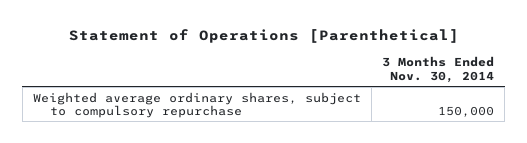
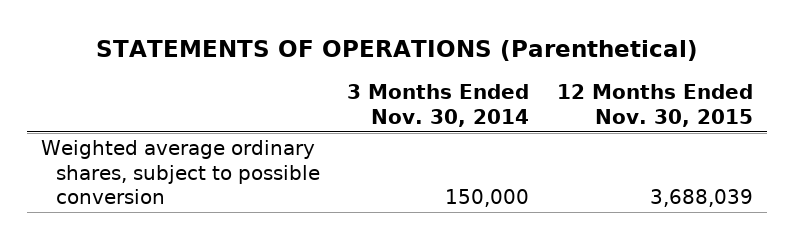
- Statement of Operations [Parenthetical]
+ STATEMENTS OF OPERATIONS (Parenthetical)
- | 3 Months Ended Nov. 30, 2014
+ | 3 Months Ended Nov. 30, 2014 | 12 Months Ended Nov. 30, 2015
- Weighted average ordinary shares, subject to compulsory repurchase | 150,000
+ Weighted average ordinary shares, subject to possible conversion | 150,000 | 3,688,039

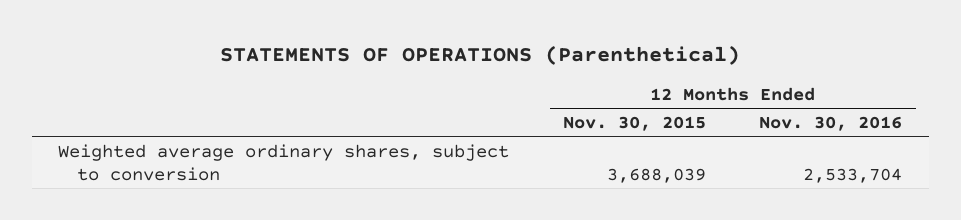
- | 3 Months Ended Nov. 30, 2014 | 12 Months Ended Nov. 30, 2015
+ | 12 Months Ended Nov. 30, 2015 | 12 Months Ended Nov. 30, 2016
- Weighted average ordinary shares, subject to possible conversion | 150,000 | 3,688,039
+ Weighted average ordinary shares, subject to conversion | 3,688,039 | 2,533,704

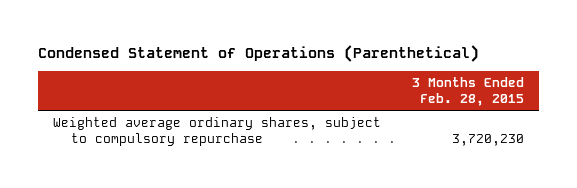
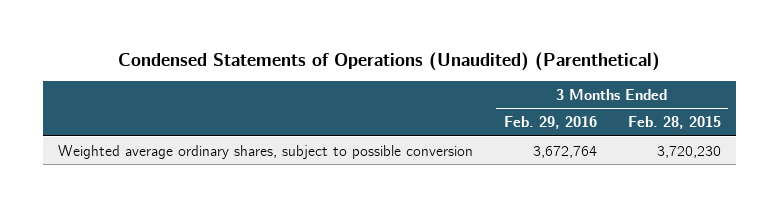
- Condensed Statement of Operations (Parenthetical)
+ Condensed Statements of Operations (Unaudited) (Parenthetical)
- | 3 Months Ended Feb. 28, 2015
+ | 3 Months Ended Feb. 29, 2016 | 3 Months Ended Feb. 28, 2015
- Weighted average ordinary shares, subject to compulsory repurchase | 3,720,230
+ Weighted average ordinary shares, subject to possible conversion | 3,672,764 | 3,720,230

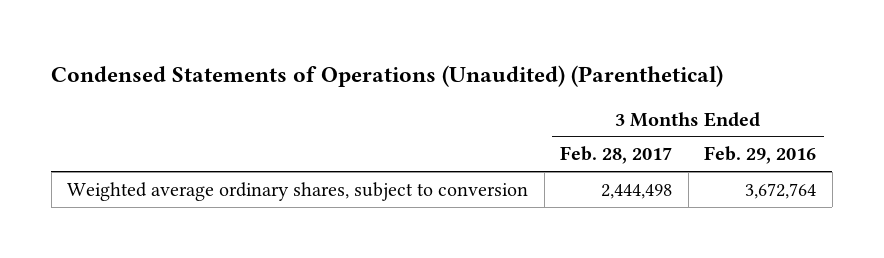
- | 3 Months Ended Feb. 29, 2016 | 3 Months Ended Feb. 28, 2015
+ | 3 Months Ended Feb. 28, 2017 | 3 Months Ended Feb. 29, 2016
- Weighted average ordinary shares, subject to possible conversion | 3,672,764 | 3,720,230
+ Weighted average ordinary shares, subject to conversion | 2,444,498 | 3,672,764

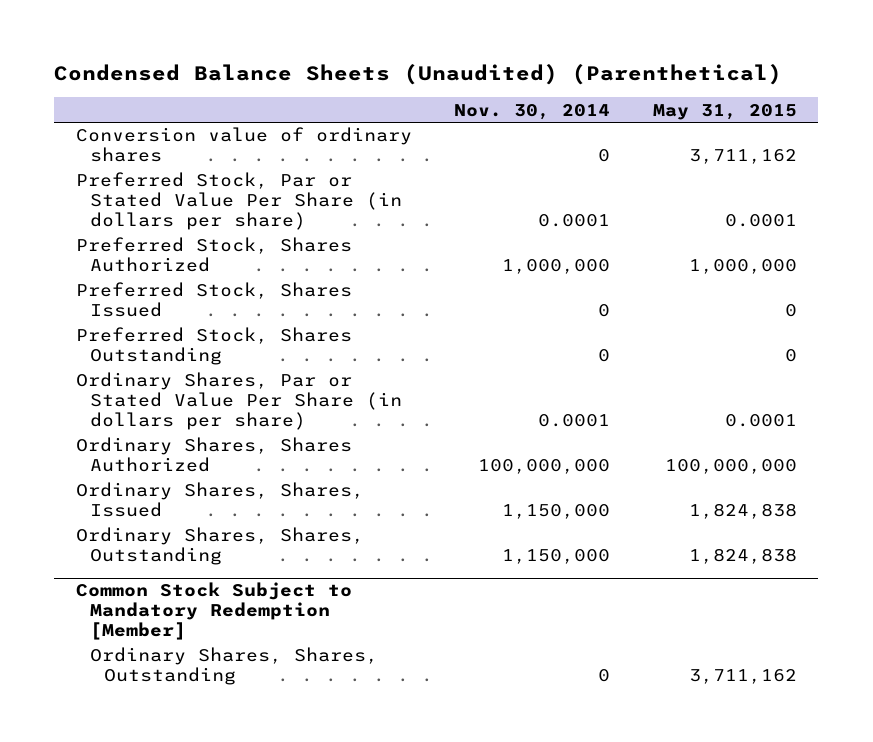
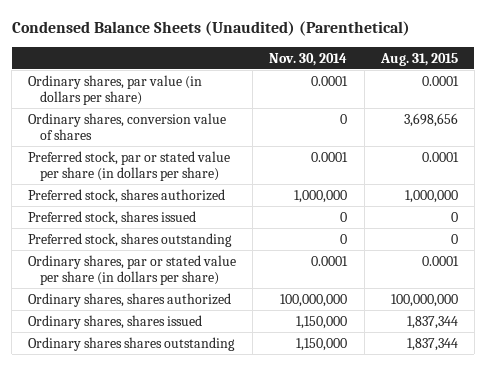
- | Nov. 30, 2014 | May 31, 2015
+ | Nov. 30, 2014 | Aug. 31, 2015
- Conversion value of ordinary shares | 0 | 3,711,162
- Preferred Stock, Par or Stated Value Per Share (in dollars per share) | 0.0001 | 0.0001
- Preferred Stock, Shares Authorized | 1,000,000 | 1,000,000
- Preferred Stock, Shares Issued | 0 | 0
- Preferred Stock, Shares Outstanding | 0 | 0
- Ordinary Shares, Par or Stated Value Per Share (in dollars per share) | 0.0001 | 0.0001
- Ordinary Shares, Shares Authorized | 100,000,000 | 100,000,000
- Ordinary Shares, Shares, Issued | 1,150,000 | 1,824,838
- Ordinary Shares, Shares, Outstanding | 1,150,000 | 1,824,838
- Common Stock Subject to Mandatory Redemption [Member]
- Ordinary Shares, Shares, Outstanding | 0 | 3,711,162
+ Ordinary shares, par value (in dollars per share) | 0.0001 | 0.0001
+ Ordinary shares, conversion value of shares | 0 | 3,698,656
+ Preferred stock, par or stated value per share (in dollars per share) | 0.0001 | 0.0001
+ Preferred stock, shares authorized | 1,000,000 | 1,000,000
+ Preferred stock, shares issued | 0 | 0
+ Preferred stock, shares outstanding | 0 | 0
+ Ordinary shares, par or stated value per share (in dollars per share) | 0.0001 | 0.0001
+ Ordinary shares, shares authorized | 100,000,000 | 100,000,000
+ Ordinary shares, shares issued | 1,150,000 | 1,837,344
+ Ordinary shares shares outstanding | 1,150,000 | 1,837,344

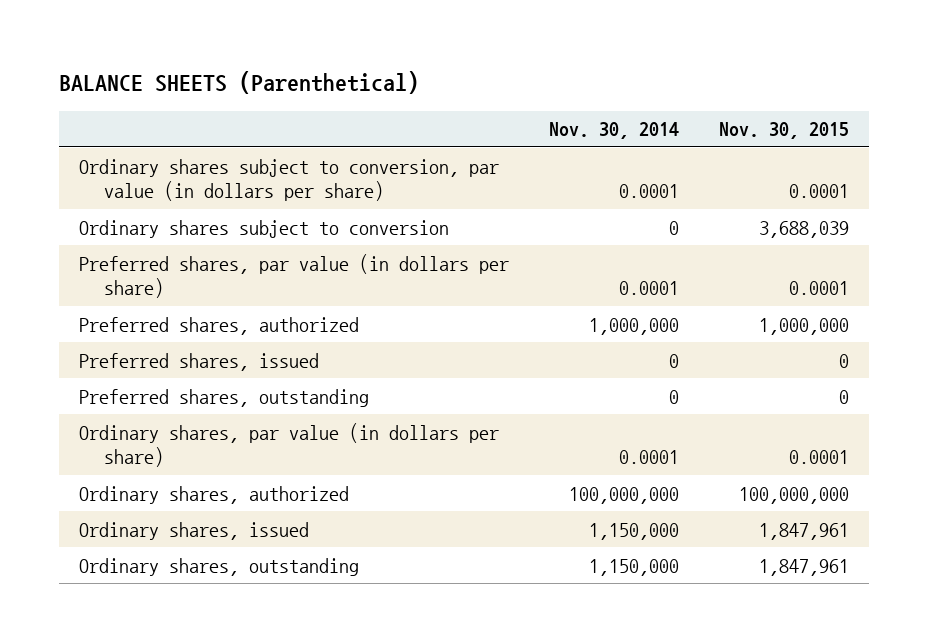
- Condensed Balance Sheets (Unaudited) (Parenthetical)
+ BALANCE SHEETS (Parenthetical)
- | Nov. 30, 2014 | Aug. 31, 2015
+ | Nov. 30, 2014 | Nov. 30, 2015
+ Ordinary shares subject to conversion, par value (in dollars per share) | 0.0001 | 0.0001
+ Ordinary shares subject to conversion | 0 | 3,688,039
+ Preferred shares, par value (in dollars per share) | 0.0001 | 0.0001
+ Preferred shares, authorized | 1,000,000 | 1,000,000
+ Preferred shares, issued | 0 | 0
+ Preferred shares, outstanding | 0 | 0
- Ordinary shares, conversion value of shares | 0 | 3,698,656
- Preferred stock, par or stated value per share (in dollars per share) | 0.0001 | 0.0001
- Preferred stock, shares authorized | 1,000,000 | 1,000,000
- Preferred stock, shares issued | 0 | 0
- Preferred stock, shares outstanding | 0 | 0
- Ordinary shares, par or stated value per share (in dollars per share) | 0.0001 | 0.0001
- Ordinary shares, shares authorized | 100,000,000 | 100,000,000
- Ordinary shares, shares issued | 1,150,000 | 1,837,344
- Ordinary shares shares outstanding | 1,150,000 | 1,837,344
+ Ordinary shares, authorized | 100,000,000 | 100,000,000
+ Ordinary shares, issued | 1,150,000 | 1,847,961
+ Ordinary shares, outstanding | 1,150,000 | 1,847,961

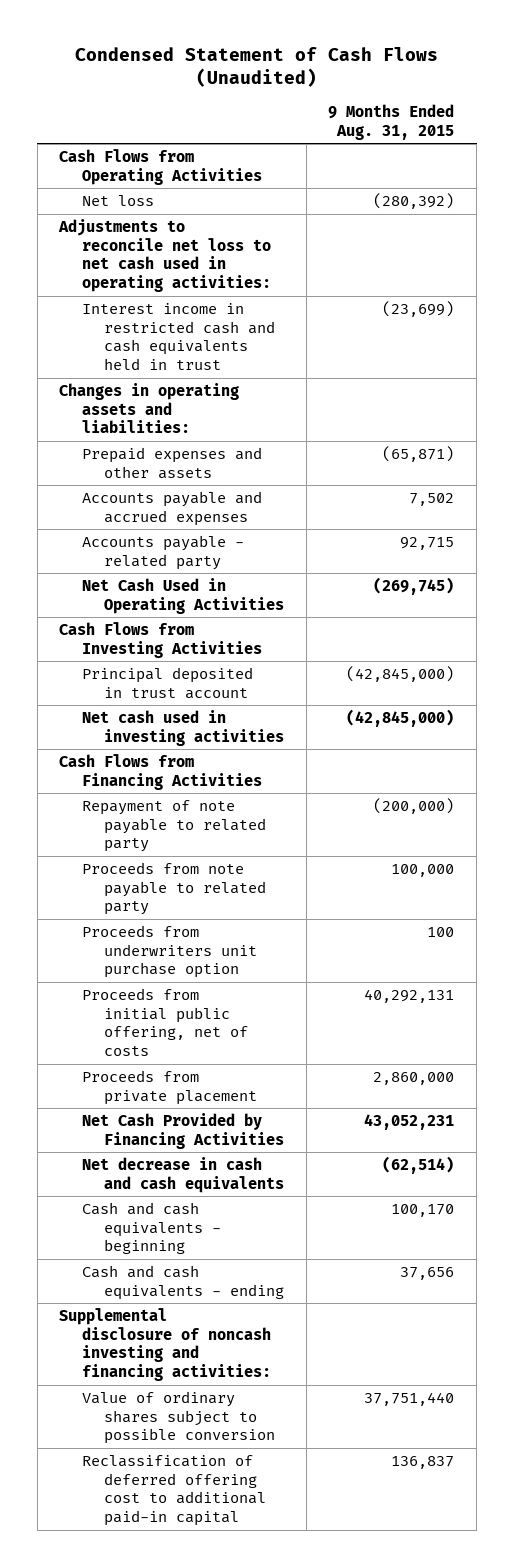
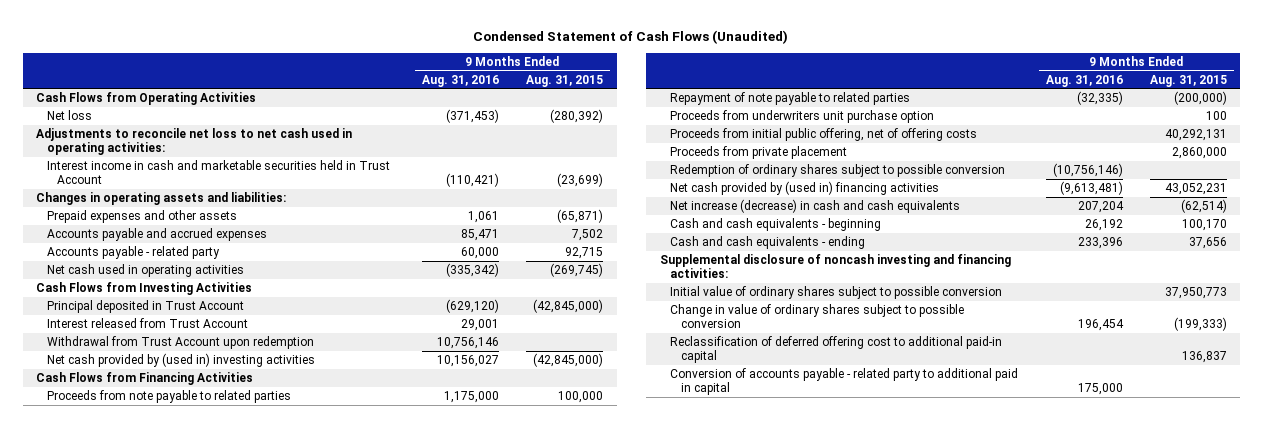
- | 9 Months Ended Aug. 31, 2015
+ | 9 Months Ended Aug. 31, 2016 | 9 Months Ended Aug. 31, 2015
- Interest income in restricted cash and cash equivalents held in trust | (23,699)
+ Interest income in cash and marketable securities held in Trust Account | (110,421) | (23,699)
- Net Cash Used in Operating Activities | (269,745)
+ Net cash used in operating activities | (335,342) | (269,745)
- Principal deposited in trust account | (42,845,000)
- Net cash used in investing activities | (42,845,000)
+ Principal deposited in Trust Account | (629,120) | (42,845,000)
+ Interest released from Trust Account | 29,001 |
+ Withdrawal from Trust Account upon redemption | 10,756,146 |
+ Net cash provided by (used in) investing activities | 10,156,027 | (42,845,000)
- Repayment of note payable to related party | (200,000)
- Proceeds from note payable to related party | 100,000
+ Proceeds from note payable to related parties | 1,175,000 | 100,000
+ Repayment of note payable to related parties | (32,335) | (200,000)
- Proceeds from initial public offering, net of costs | 40,292,131
+ Proceeds from initial public offering, net of offering costs | | 40,292,131
- Net Cash Provided by Financing Activities | 43,052,231
- Net decrease in cash and cash equivalents | (62,514)
+ Redemption of ordinary shares subject to possible conversion | (10,756,146) |
+ Net cash provided by (used in) financing activities | (9,613,481) | 43,052,231
+ Net increase (decrease) in cash and cash equivalents | 207,204 | (62,514)
- Value of ordinary shares subject to possible conversion | 37,751,440
+ Initial value of ordinary shares subject to possible conversion | | 37,950,773
+ Change in value of ordinary shares subject to possible conversion | 196,454 | (199,333)
+ Conversion of accounts payable - related party to additional paid in capital | 175,000 |

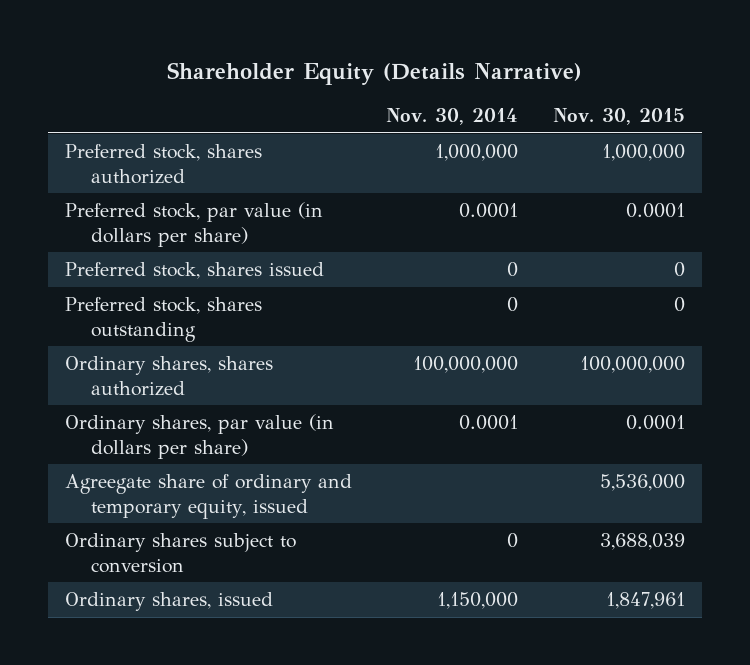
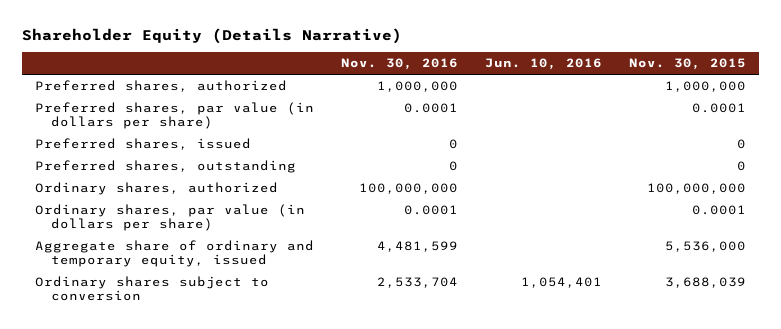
- | Nov. 30, 2014 | Nov. 30, 2015
+ | Nov. 30, 2016 | Jun. 10, 2016 | Nov. 30, 2015
- Preferred stock, shares authorized | 1,000,000 | 1,000,000
- Preferred stock, par value (in dollars per share) | 0.0001 | 0.0001
- Preferred stock, shares issued | 0 | 0
- Preferred stock, shares outstanding | 0 | 0
- Ordinary shares, shares authorized | 100,000,000 | 100,000,000
+ Preferred shares, authorized | 1,000,000 | | 1,000,000
+ Preferred shares, par value (in dollars per share) | 0.0001 | | 0.0001
+ Preferred shares, issued | 0 | | 0
+ Preferred shares, outstanding | 0 | | 0
+ Ordinary shares, authorized | 100,000,000 | | 100,000,000
- Agreegate share of ordinary and temporary equity, issued | | 5,536,000
+ Aggregate share of ordinary and temporary equity, issued | 4,481,599 | | 5,536,000
- Ordinary shares, issued | 1,150,000 | 1,847,961

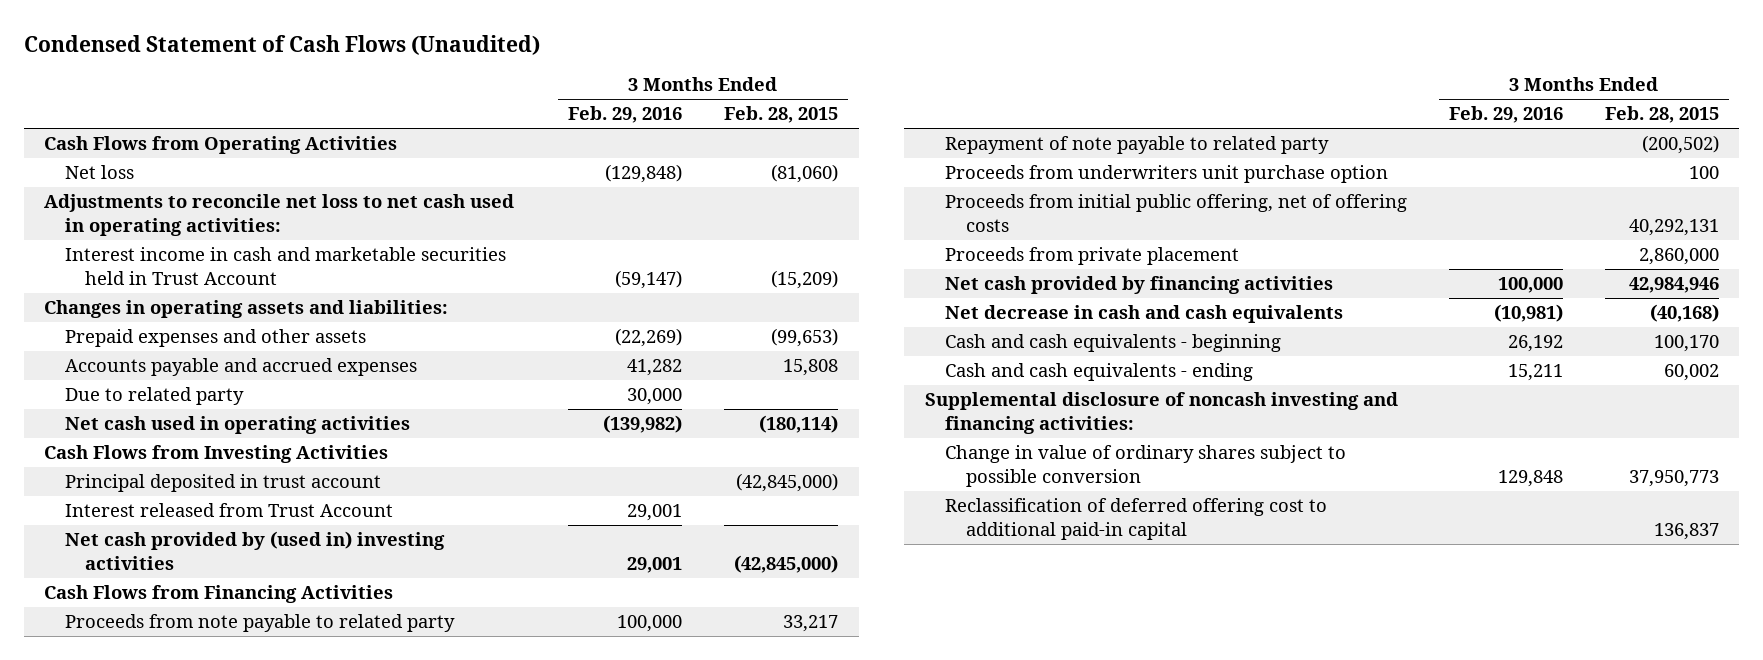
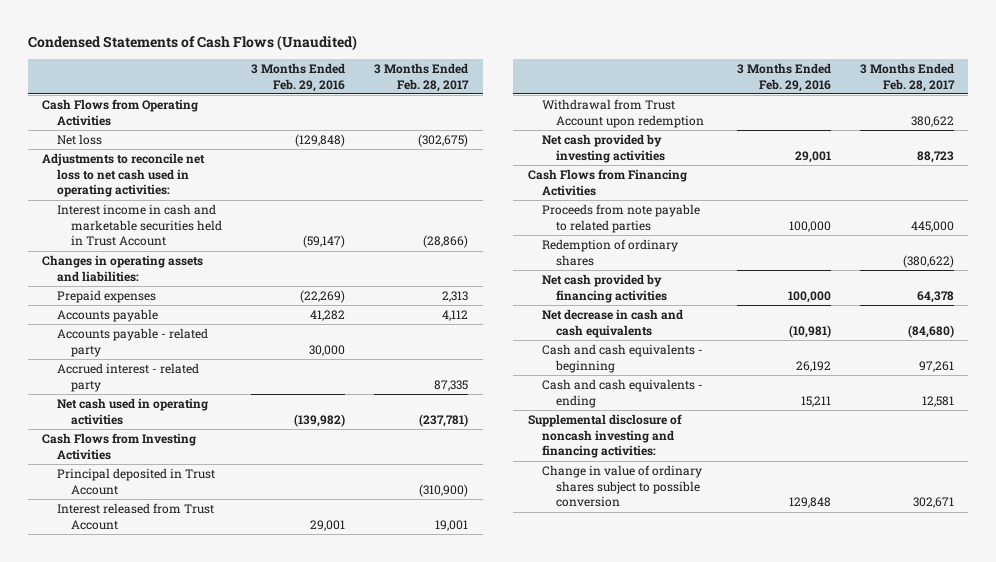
- Condensed Statement of Cash Flows (Unaudited)
+ Condensed Statements of Cash Flows (Unaudited)
- | 3 Months Ended Feb. 29, 2016 | 3 Months Ended Feb. 28, 2015
+ | 3 Months Ended Feb. 29, 2016 | 3 Months Ended Feb. 28, 2017
- Prepaid expenses and other assets | (22,269) | (99,653)
- Accounts payable and accrued expenses | 41,282 | 15,808
- Due to related party | 30,000 |
+ Prepaid expenses | (22,269) | 2,313
+ Accounts payable | 41,282 | 4,112
+ Accounts payable - related party | 30,000 |
+ Accrued interest - related party | | 87,335
- Principal deposited in trust account | | (42,845,000)
+ Principal deposited in Trust Account | | (310,900)
- Net cash provided by (used in) investing activities | 29,001 | (42,845,000)
+ Withdrawal from Trust Account upon redemption | | 380,622
+ Net cash provided by investing activities | 29,001 | 88,723
- Proceeds from note payable to related party | 100,000 | 33,217
- Repayment of note payable to related party | | (200,502)
- Proceeds from underwriters unit purchase option | | 100
- Proceeds from initial public offering, net of offering costs | | 40,292,131
- Proceeds from private placement | | 2,860,000
+ Proceeds from note payable to related parties | 100,000 | 445,000
+ Redemption of ordinary shares | | (380,622)
- Reclassification of deferred offering cost to additional paid-in capital | | 136,837

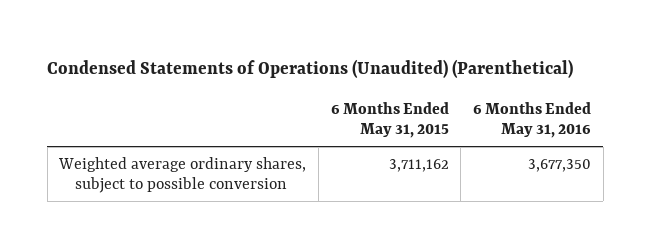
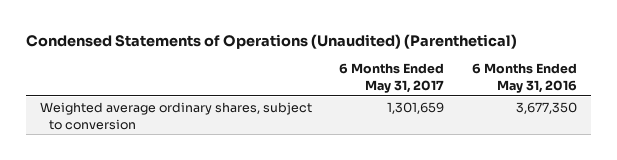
- | 6 Months Ended May 31, 2015 | 6 Months Ended May 31, 2016
+ | 6 Months Ended May 31, 2017 | 6 Months Ended May 31, 2016
- Weighted average ordinary shares, subject to possible conversion | 3,711,162 | 3,677,350
+ Weighted average ordinary shares, subject to conversion | 1,301,659 | 3,677,350

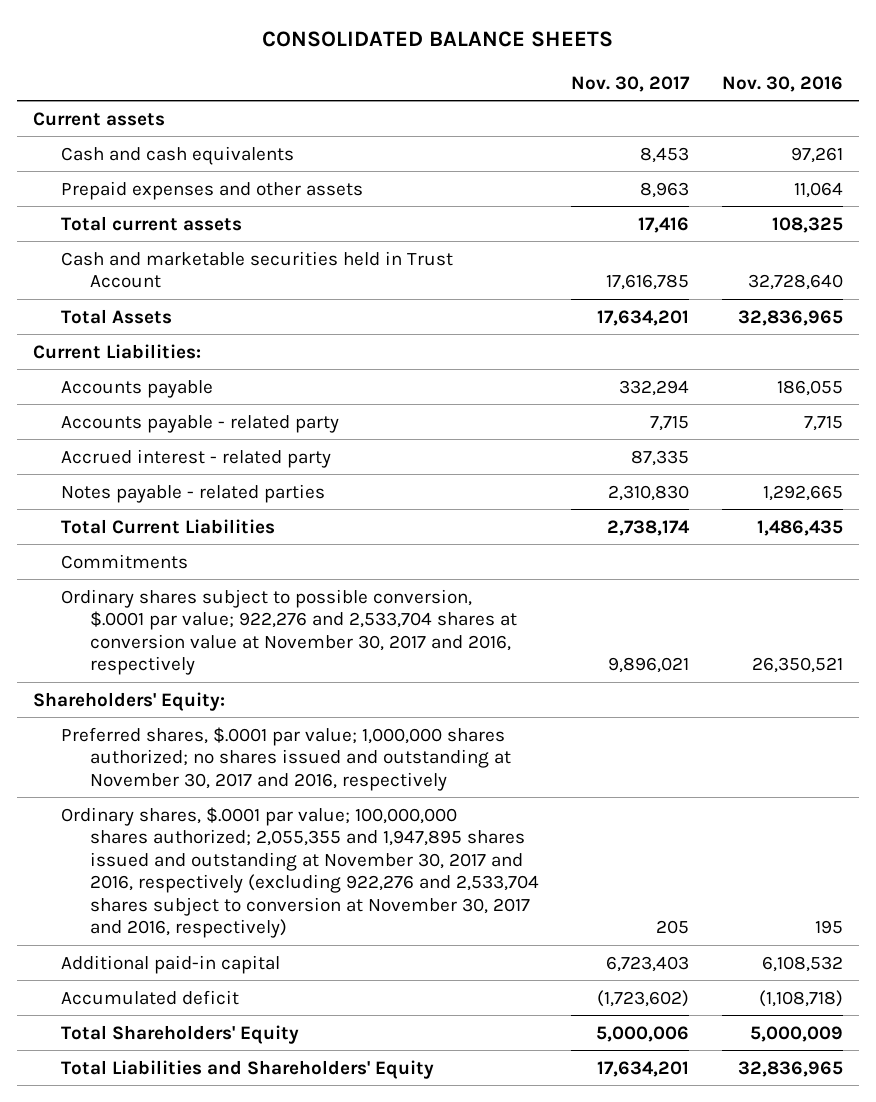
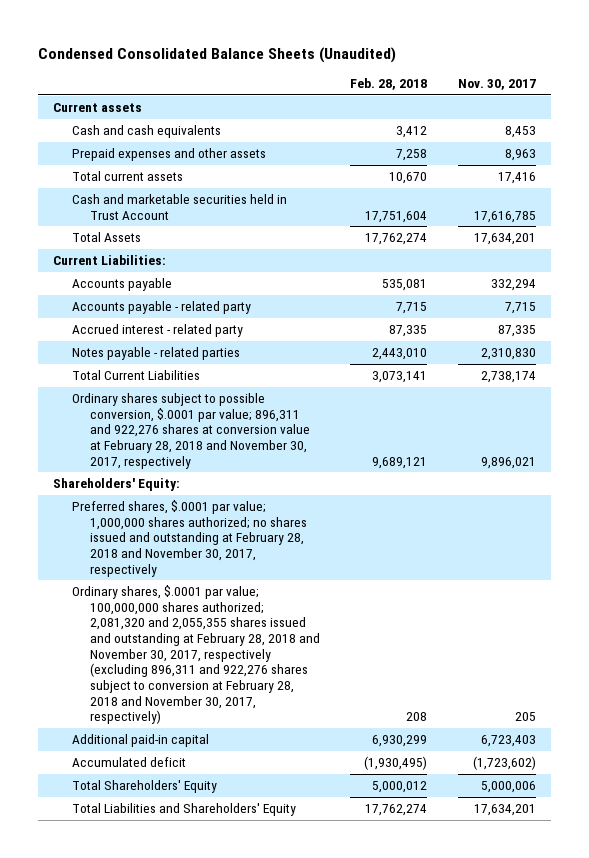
- CONSOLIDATED BALANCE SHEETS
+ Condensed Consolidated Balance Sheets (Unaudited)
- | Nov. 30, 2017 | Nov. 30, 2016
+ | Feb. 28, 2018 | Nov. 30, 2017
- Commitments
- Ordinary shares subject to possible conversion, $.0001 par value; 922,276 and 2,533,704 shares at conversion value at November 30, 2017 and 2016, respectively | 9,896,021 | 26,350,521
+ Ordinary shares subject to possible conversion, $.0001 par value; 896,311 and 922,276 shares at conversion value at February 28, 2018 and November 30, 2017, respectively | 9,689,121 | 9,896,021
- Preferred shares, $.0001 par value; 1,000,000 shares authorized; no shares issued and outstanding at November 30, 2017 and 2016, respectively
- Ordinary shares, $.0001 par value; 100,000,000 shares authorized; 2,055,355 and 1,947,895 shares issued and outstanding at November 30, 2017 and 2016, respectively (excluding 922,276 and 2,533,704 shares subject to conversion at November 30, 2017 and 2016, respectively) | 205 | 195
+ Preferred shares, $.0001 par value; 1,000,000 shares authorized; no shares issued and outstanding at February 28, 2018 and November 30, 2017, respectively
+ Ordinary shares, $.0001 par value; 100,000,000 shares authorized; 2,081,320 and 2,055,355 shares issued and outstanding at February 28, 2018 and November 30, 2017, respectively (excluding 896,311 and 922,276 shares subject to conversion at February 28, 2018 and November 30, 2017, respectively) | 208 | 205

